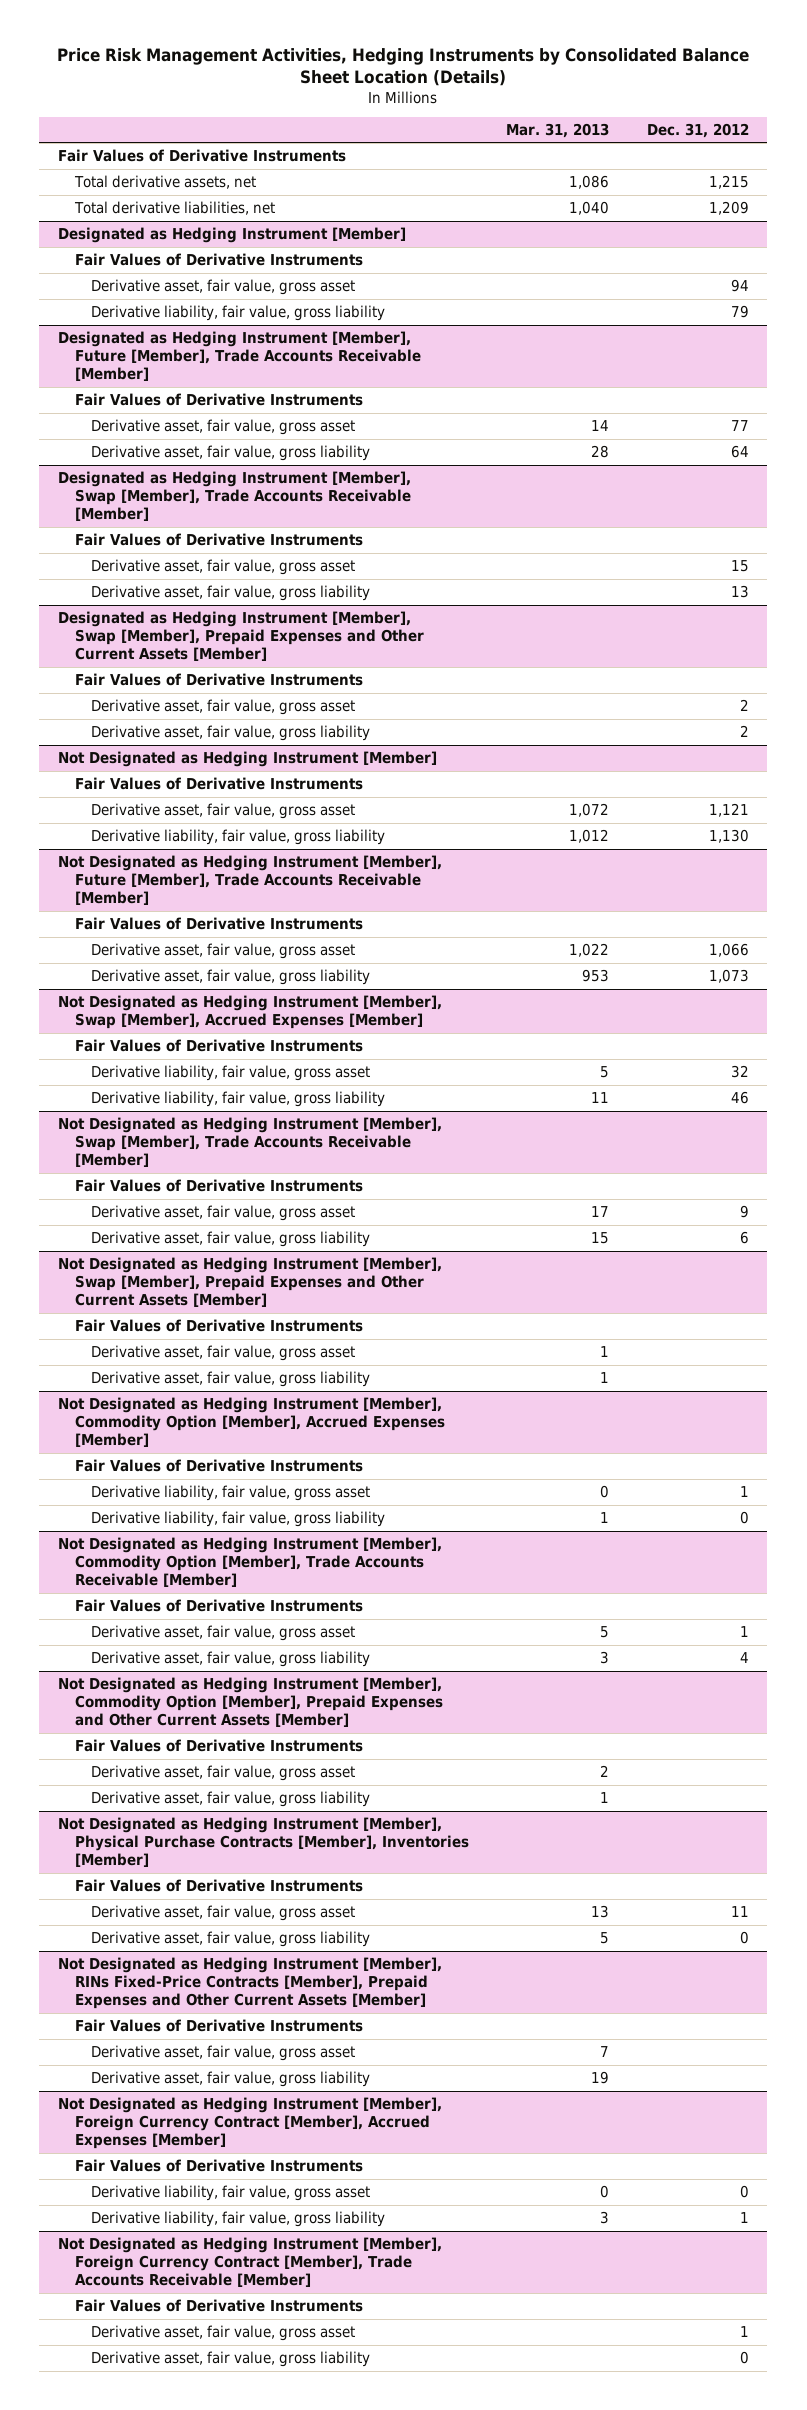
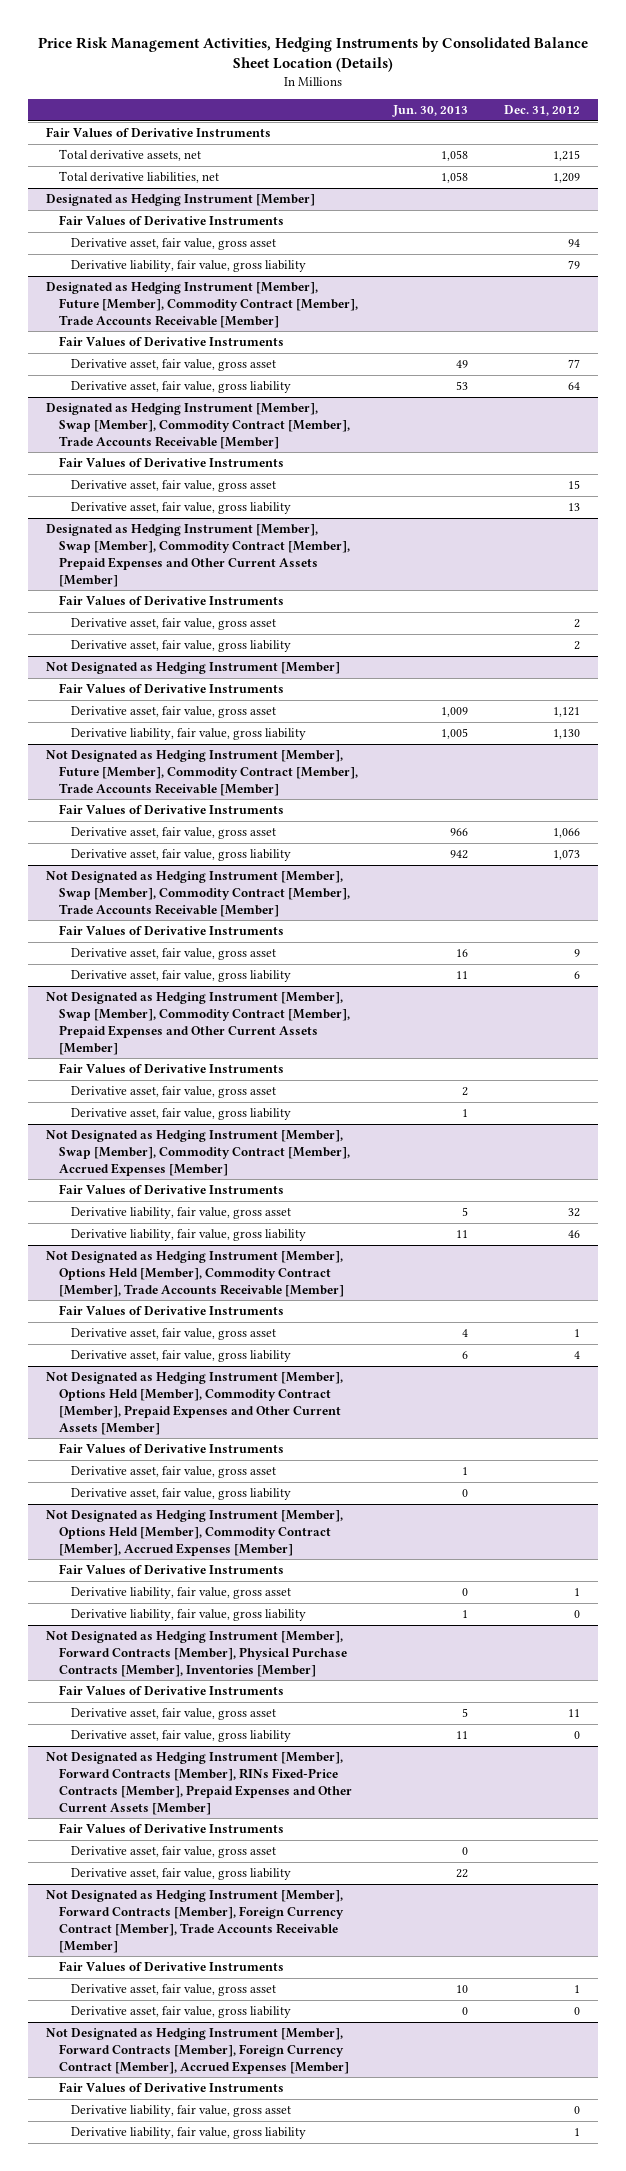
- | Mar. 31, 2013 | Dec. 31, 2012
+ | Jun. 30, 2013 | Dec. 31, 2012
- Designated as Hedging Instrument [Member], Future [Member], Trade Accounts Receivable [Member]
+ Designated as Hedging Instrument [Member], Future [Member], Commodity Contract [Member], Trade Accounts Receivable [Member]
- Designated as Hedging Instrument [Member], Swap [Member], Trade Accounts Receivable [Member]
+ Designated as Hedging Instrument [Member], Swap [Member], Commodity Contract [Member], Trade Accounts Receivable [Member]
- Designated as Hedging Instrument [Member], Swap [Member], Prepaid Expenses and Other Current Assets [Member]
+ Designated as Hedging Instrument [Member], Swap [Member], Commodity Contract [Member], Prepaid Expenses and Other Current Assets [Member]
- Not Designated as Hedging Instrument [Member], Future [Member], Trade Accounts Receivable [Member]
+ Not Designated as Hedging Instrument [Member], Future [Member], Commodity Contract [Member], Trade Accounts Receivable [Member]
- Not Designated as Hedging Instrument [Member], Swap [Member], Accrued Expenses [Member]
- Fair Values of Derivative Instruments
- Derivative liability, fair value, gross asset | 5 | 32
- Derivative liability, fair value, gross liability | 11 | 46
- Not Designated as Hedging Instrument [Member], Swap [Member], Trade Accounts Receivable [Member]
+ Not Designated as Hedging Instrument [Member], Swap [Member], Commodity Contract [Member], Trade Accounts Receivable [Member]
- Not Designated as Hedging Instrument [Member], Swap [Member], Prepaid Expenses and Other Current Assets [Member]
+ Not Designated as Hedging Instrument [Member], Swap [Member], Commodity Contract [Member], Prepaid Expenses and Other Current Assets [Member]
- Not Designated as Hedging Instrument [Member], Commodity Option [Member], Accrued Expenses [Member]
+ Not Designated as Hedging Instrument [Member], Swap [Member], Commodity Contract [Member], Accrued Expenses [Member]
- Derivative liability, fair value, gross asset | 0 | 1
- Derivative liability, fair value, gross liability | 1 | 0
- Not Designated as Hedging Instrument [Member], Commodity Option [Member], Trade Accounts Receivable [Member]
+ Derivative liability, fair value, gross asset | 5 | 32
+ Derivative liability, fair value, gross liability | 11 | 46
+ Not Designated as Hedging Instrument [Member], Options Held [Member], Commodity Contract [Member], Trade Accounts Receivable [Member]
- Not Designated as Hedging Instrument [Member], Commodity Option [Member], Prepaid Expenses and Other Current Assets [Member]
+ Not Designated as Hedging Instrument [Member], Options Held [Member], Commodity Contract [Member], Prepaid Expenses and Other Current Assets [Member]
- Not Designated as Hedging Instrument [Member], Physical Purchase Contracts [Member], Inventories [Member]
+ Not Designated as Hedging Instrument [Member], Options Held [Member], Commodity Contract [Member], Accrued Expenses [Member]
+ Derivative liability, fair value, gross asset | 0 | 1
+ Derivative liability, fair value, gross liability | 1 | 0
+ Not Designated as Hedging Instrument [Member], Forward Contracts [Member], Physical Purchase Contracts [Member], Inventories [Member]
+ Fair Values of Derivative Instruments
- Not Designated as Hedging Instrument [Member], RINs Fixed-Price Contracts [Member], Prepaid Expenses and Other Current Assets [Member]
+ Not Designated as Hedging Instrument [Member], Forward Contracts [Member], RINs Fixed-Price Contracts [Member], Prepaid Expenses and Other Current Assets [Member]
- Not Designated as Hedging Instrument [Member], Foreign Currency Contract [Member], Accrued Expenses [Member]
- Fair Values of Derivative Instruments
- Derivative liability, fair value, gross asset | 0 | 0
- Derivative liability, fair value, gross liability | 3 | 1
- Not Designated as Hedging Instrument [Member], Foreign Currency Contract [Member], Trade Accounts Receivable [Member]
+ Not Designated as Hedging Instrument [Member], Forward Contracts [Member], Foreign Currency Contract [Member], Trade Accounts Receivable [Member]
+ Not Designated as Hedging Instrument [Member], Forward Contracts [Member], Foreign Currency Contract [Member], Accrued Expenses [Member]
+ Fair Values of Derivative Instruments
+ Derivative liability, fair value, gross asset | | 0
+ Derivative liability, fair value, gross liability | | 1

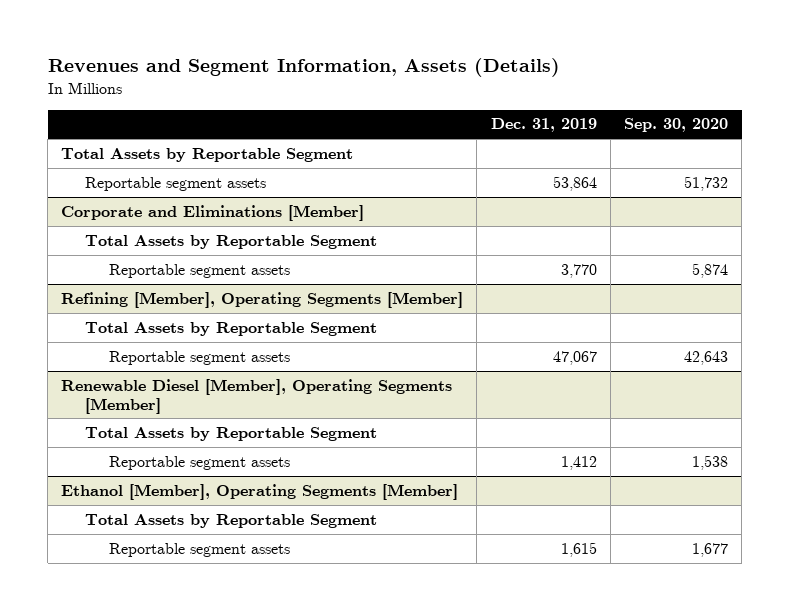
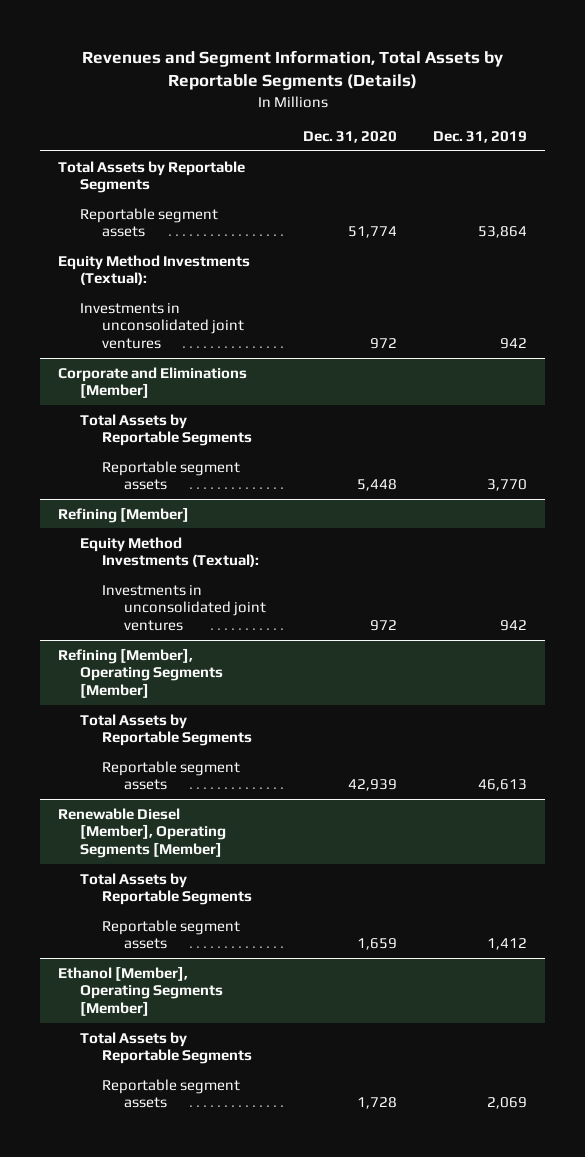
- Revenues and Segment Information, Assets (Details)
+ Revenues and Segment Information, Total Assets by Reportable Segments (Details)
- | Dec. 31, 2019 | Sep. 30, 2020
+ | Dec. 31, 2020 | Dec. 31, 2019
- Total Assets by Reportable Segment
+ Total Assets by Reportable Segments
+ Equity Method Investments (Textual):
+ Investments in unconsolidated joint ventures | 972 | 942
@ Corporate and Eliminations [Member]
- Total Assets by Reportable Segment
+ Total Assets by Reportable Segments
+ Refining [Member]
+ Equity Method Investments (Textual):
+ Investments in unconsolidated joint ventures | 972 | 942
@ Refining [Member], Operating Segments [Member]
- Total Assets by Reportable Segment
- Reportable segment assets | 47,067 | 42,643
+ Total Assets by Reportable Segments
+ Reportable segment assets | 42,939 | 46,613
@ Renewable Diesel [Member], Operating Segments [Member]
- Total Assets by Reportable Segment
+ Total Assets by Reportable Segments
@ Ethanol [Member], Operating Segments [Member]
- Total Assets by Reportable Segment
- Reportable segment assets | 1,615 | 1,677
+ Total Assets by Reportable Segments
+ Reportable segment assets | 1,728 | 2,069

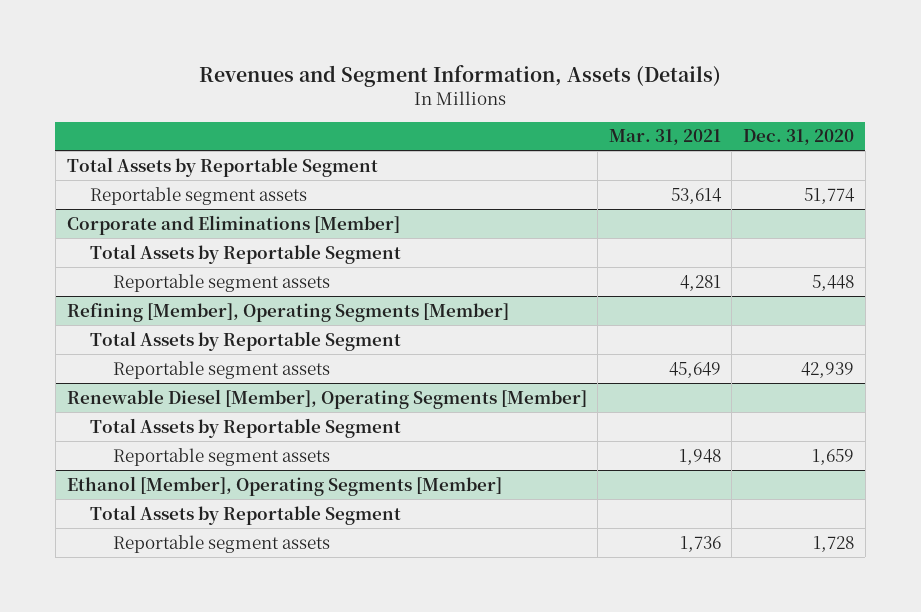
- Revenues and Segment Information, Total Assets by Reportable Segments (Details)
+ Revenues and Segment Information, Assets (Details)
- | Dec. 31, 2020 | Dec. 31, 2019
+ | Mar. 31, 2021 | Dec. 31, 2020
- Total Assets by Reportable Segments
+ Total Assets by Reportable Segment
- Equity Method Investments (Textual):
- Investments in unconsolidated joint ventures | 972 | 942
@ Corporate and Eliminations [Member]
- Total Assets by Reportable Segments
+ Total Assets by Reportable Segment
- Refining [Member]
- Equity Method Investments (Textual):
- Investments in unconsolidated joint ventures | 972 | 942
@ Refining [Member], Operating Segments [Member]
- Total Assets by Reportable Segments
+ Total Assets by Reportable Segment
@ Renewable Diesel [Member], Operating Segments [Member]
- Total Assets by Reportable Segments
+ Total Assets by Reportable Segment
@ Ethanol [Member], Operating Segments [Member]
- Total Assets by Reportable Segments
+ Total Assets by Reportable Segment

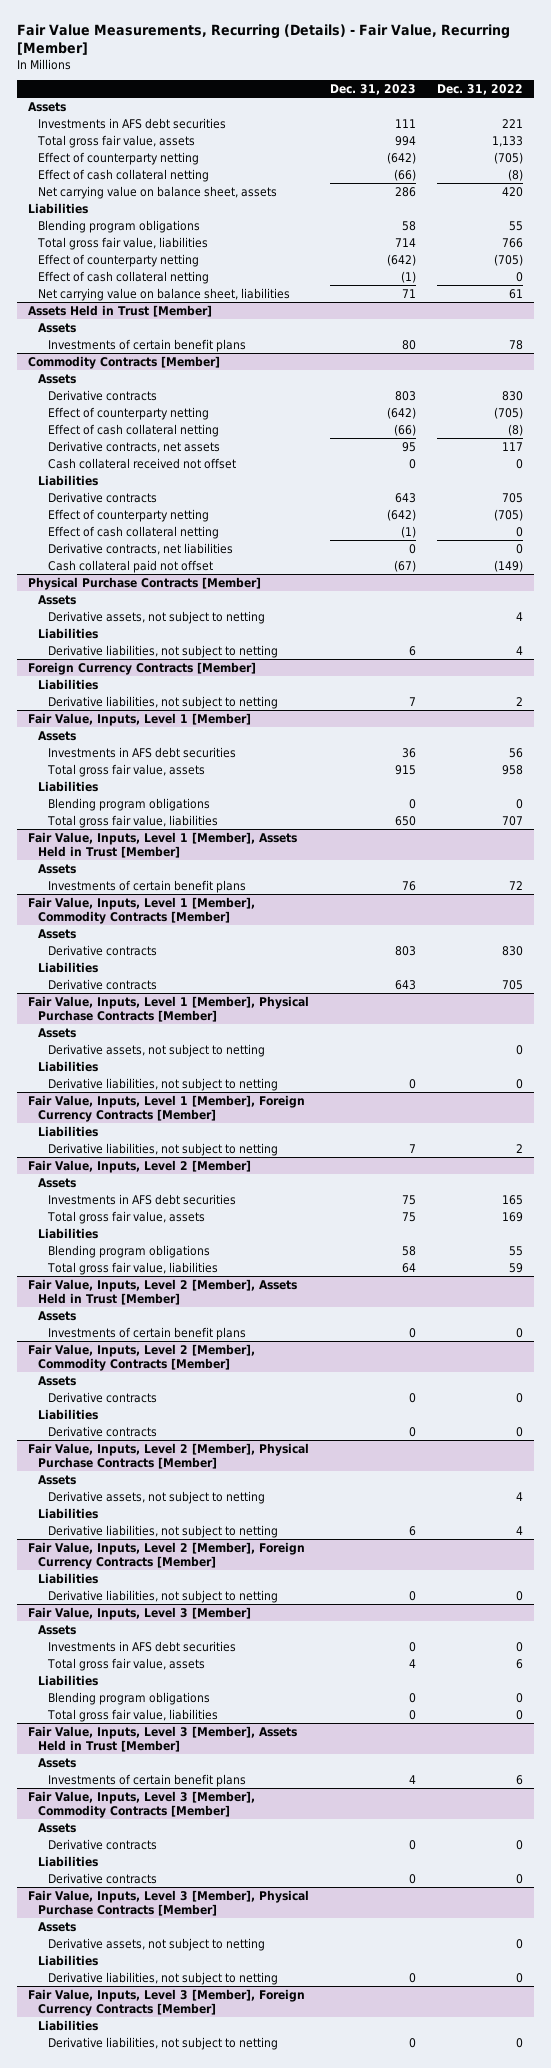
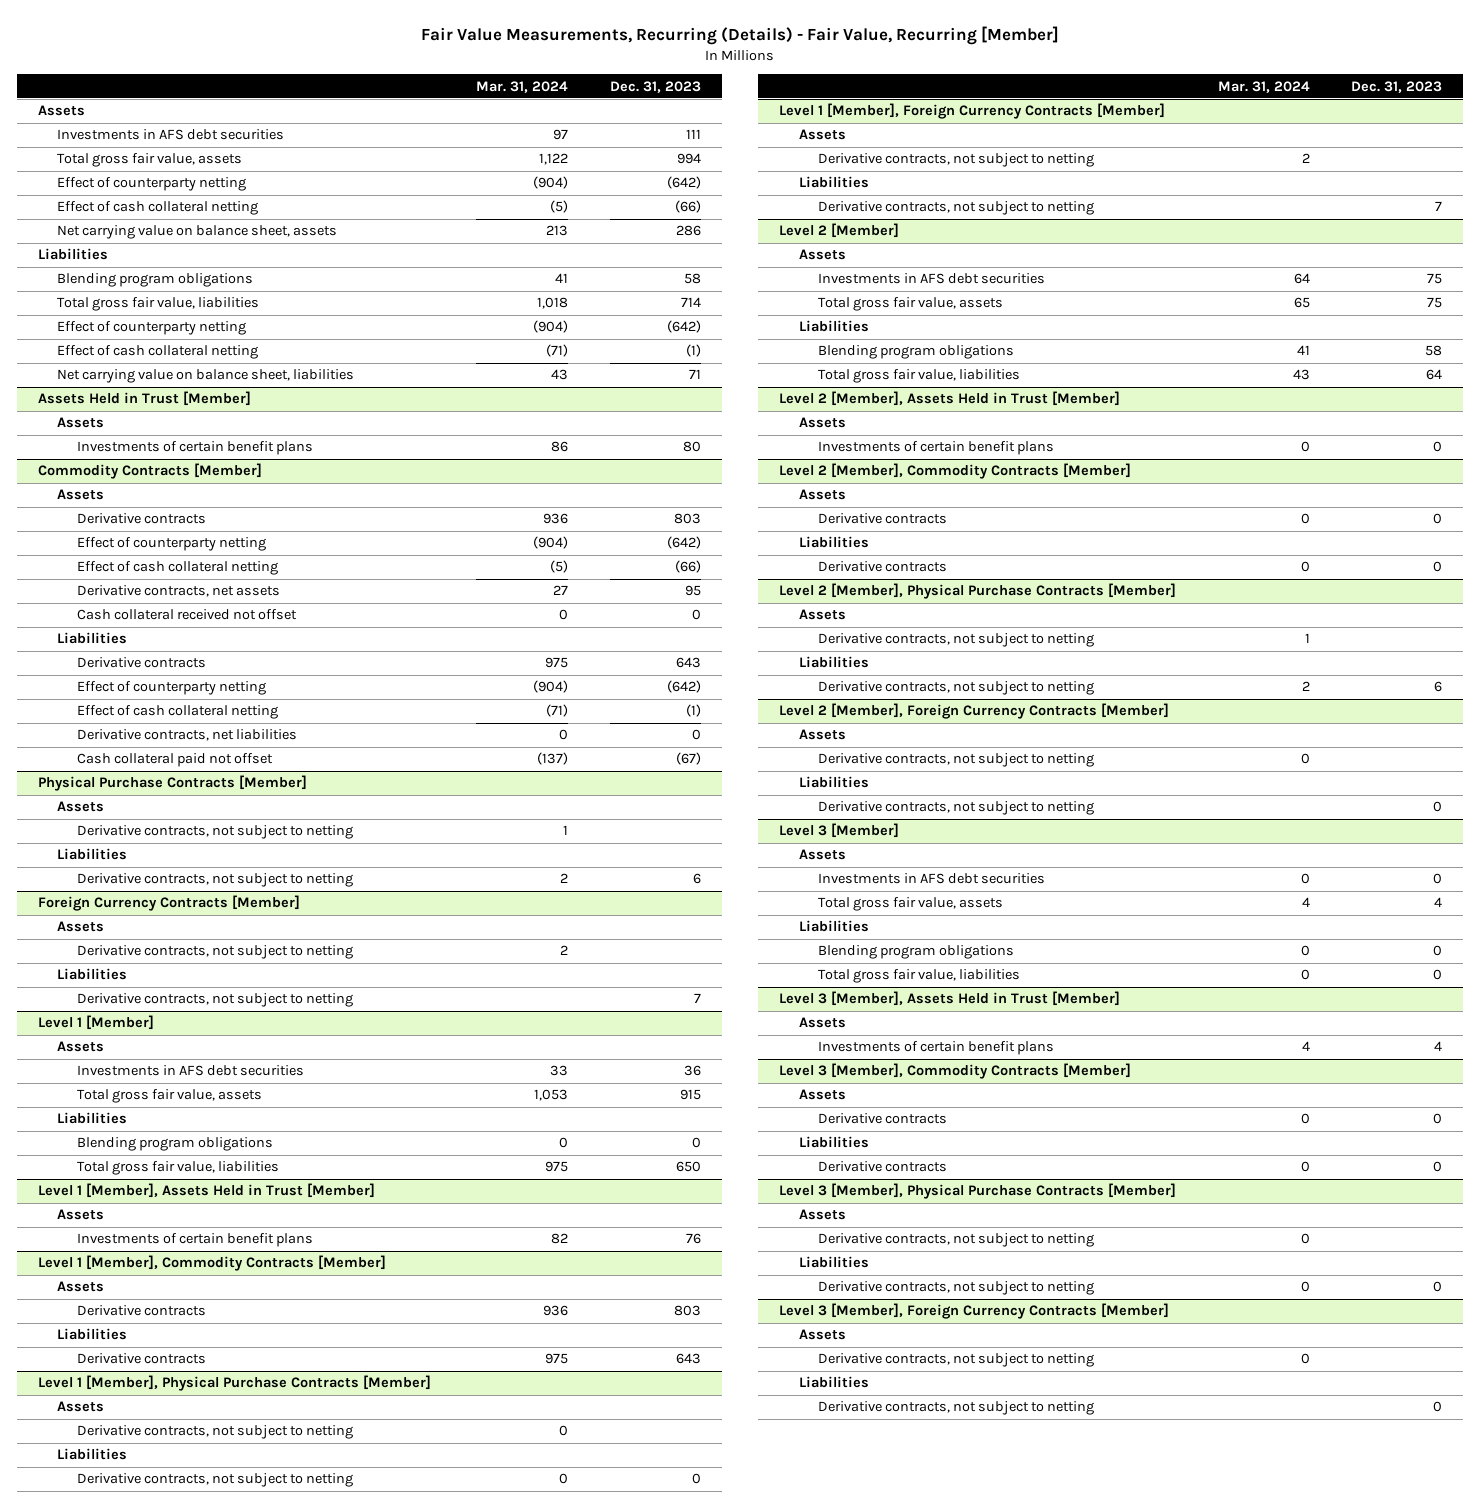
- | Dec. 31, 2023 | Dec. 31, 2022
+ | Mar. 31, 2024 | Dec. 31, 2023
@ Physical Purchase Contracts [Member]
- Derivative assets, not subject to netting | | 4
+ Derivative contracts, not subject to netting | 1 |
- Derivative liabilities, not subject to netting | 6 | 4
+ Derivative contracts, not subject to netting | 2 | 6
@ Foreign Currency Contracts [Member]
+ Assets
+ Derivative contracts, not subject to netting | 2 |
- Derivative liabilities, not subject to netting | 7 | 2
- Fair Value, Inputs, Level 1 [Member]
@ Foreign Currency Contracts [Member]
+ Derivative contracts, not subject to netting | | 7
+ Level 1 [Member]
- Fair Value, Inputs, Level 1 [Member], Assets Held in Trust [Member]
+ Level 1 [Member], Assets Held in Trust [Member]
- Fair Value, Inputs, Level 1 [Member], Commodity Contracts [Member]
+ Level 1 [Member], Commodity Contracts [Member]
- Fair Value, Inputs, Level 1 [Member], Physical Purchase Contracts [Member]
+ Level 1 [Member], Physical Purchase Contracts [Member]
- Derivative assets, not subject to netting | | 0
+ Derivative contracts, not subject to netting | 0 |
- Derivative liabilities, not subject to netting | 0 | 0
- Fair Value, Inputs, Level 1 [Member], Foreign Currency Contracts [Member]
+ Derivative contracts, not subject to netting | 0 | 0
+ Level 1 [Member], Foreign Currency Contracts [Member]
+ Assets
+ Derivative contracts, not subject to netting | 2 |
- Derivative liabilities, not subject to netting | 7 | 2
- Fair Value, Inputs, Level 2 [Member]
+ Derivative contracts, not subject to netting | | 7
+ Level 2 [Member]
- Fair Value, Inputs, Level 2 [Member], Assets Held in Trust [Member]
+ Level 2 [Member], Assets Held in Trust [Member]
- Fair Value, Inputs, Level 2 [Member], Commodity Contracts [Member]
+ Level 2 [Member], Commodity Contracts [Member]
- Fair Value, Inputs, Level 2 [Member], Physical Purchase Contracts [Member]
+ Level 2 [Member], Physical Purchase Contracts [Member]
- Derivative assets, not subject to netting | | 4
+ Derivative contracts, not subject to netting | 1 |
- Derivative liabilities, not subject to netting | 6 | 4
- Fair Value, Inputs, Level 2 [Member], Foreign Currency Contracts [Member]
+ Derivative contracts, not subject to netting | 2 | 6
+ Level 2 [Member], Foreign Currency Contracts [Member]
+ Assets
+ Derivative contracts, not subject to netting | 0 |
- Derivative liabilities, not subject to netting | 0 | 0
- Fair Value, Inputs, Level 3 [Member]
+ Derivative contracts, not subject to netting | | 0
+ Level 3 [Member]
- Fair Value, Inputs, Level 3 [Member], Assets Held in Trust [Member]
+ Level 3 [Member], Assets Held in Trust [Member]
- Fair Value, Inputs, Level 3 [Member], Commodity Contracts [Member]
+ Level 3 [Member], Commodity Contracts [Member]
- Fair Value, Inputs, Level 3 [Member], Physical Purchase Contracts [Member]
+ Level 3 [Member], Physical Purchase Contracts [Member]
- Derivative assets, not subject to netting | | 0
+ Derivative contracts, not subject to netting | 0 |
- Derivative liabilities, not subject to netting | 0 | 0
- Fair Value, Inputs, Level 3 [Member], Foreign Currency Contracts [Member]
+ Derivative contracts, not subject to netting | 0 | 0
+ Level 3 [Member], Foreign Currency Contracts [Member]
+ Assets
+ Derivative contracts, not subject to netting | 0 |
- Derivative liabilities, not subject to netting | 0 | 0
+ Derivative contracts, not subject to netting | | 0

